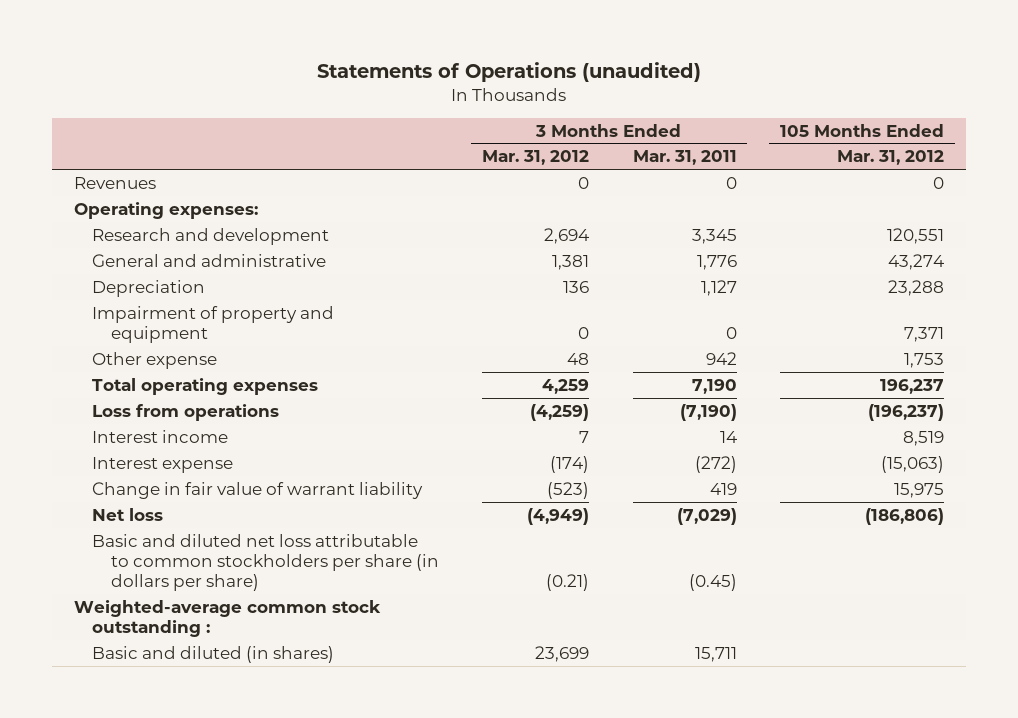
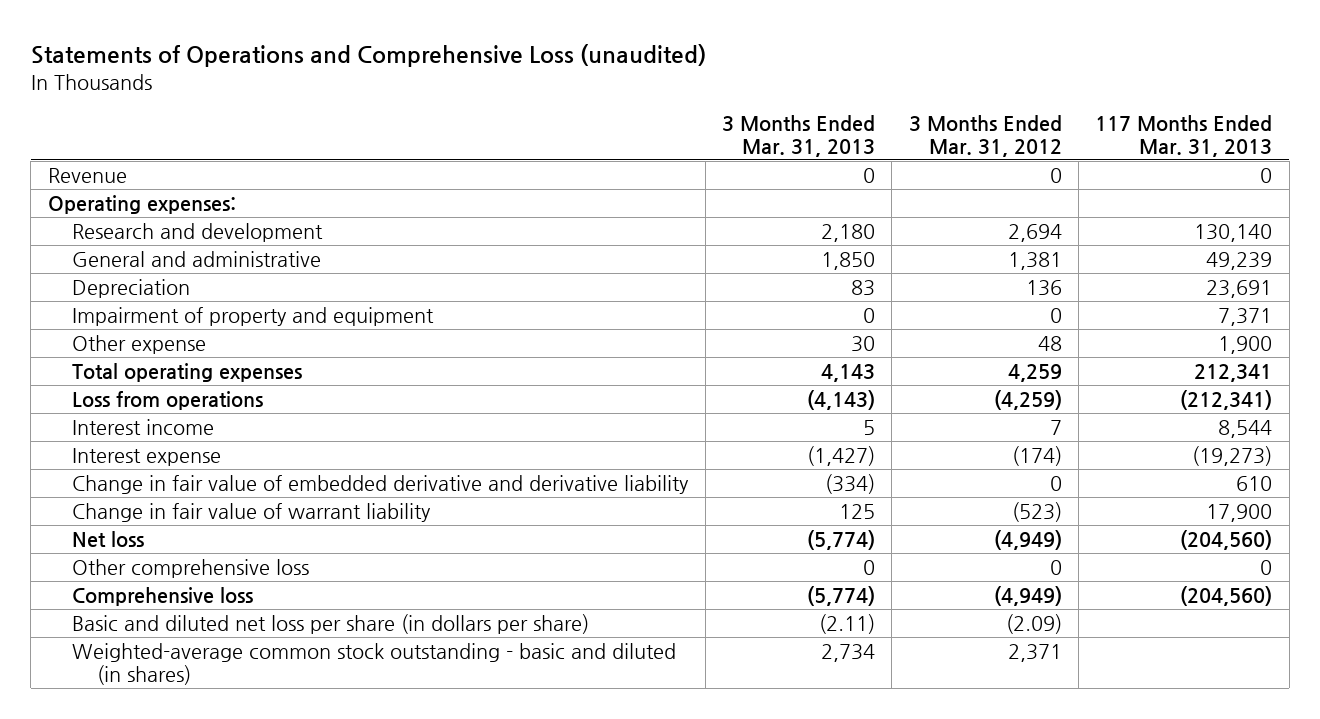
- Statements of Operations (unaudited)
+ Statements of Operations and Comprehensive Loss (unaudited)
- | 3 Months Ended Mar. 31, 2012 | 3 Months Ended Mar. 31, 2011 | 105 Months Ended Mar. 31, 2012
+ | 3 Months Ended Mar. 31, 2013 | 3 Months Ended Mar. 31, 2012 | 117 Months Ended Mar. 31, 2013
- Revenues | 0 | 0 | 0
+ Revenue | 0 | 0 | 0
+ Change in fair value of embedded derivative and derivative liability | (334) | 0 | 610
- Basic and diluted net loss attributable to common stockholders per share (in dollars per share) | (0.21) | (0.45) |
- Weighted-average common stock outstanding :
- Basic and diluted (in shares) | 23,699 | 15,711 |
+ Other comprehensive loss | 0 | 0 | 0
+ Comprehensive loss | (5,774) | (4,949) | (204,560)
+ Basic and diluted net loss per share (in dollars per share) | (2.11) | (2.09) |
+ Weighted-average common stock outstanding - basic and diluted (in shares) | 2,734 | 2,371 |

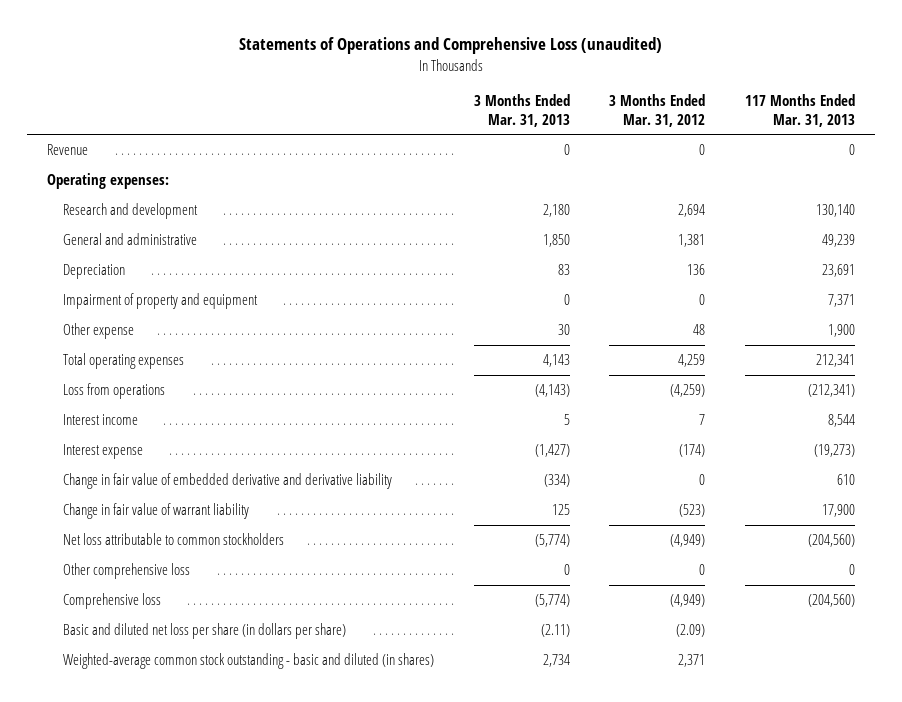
- Net loss | (5,774) | (4,949) | (204,560)
+ Net loss attributable to common stockholders | (5,774) | (4,949) | (204,560)

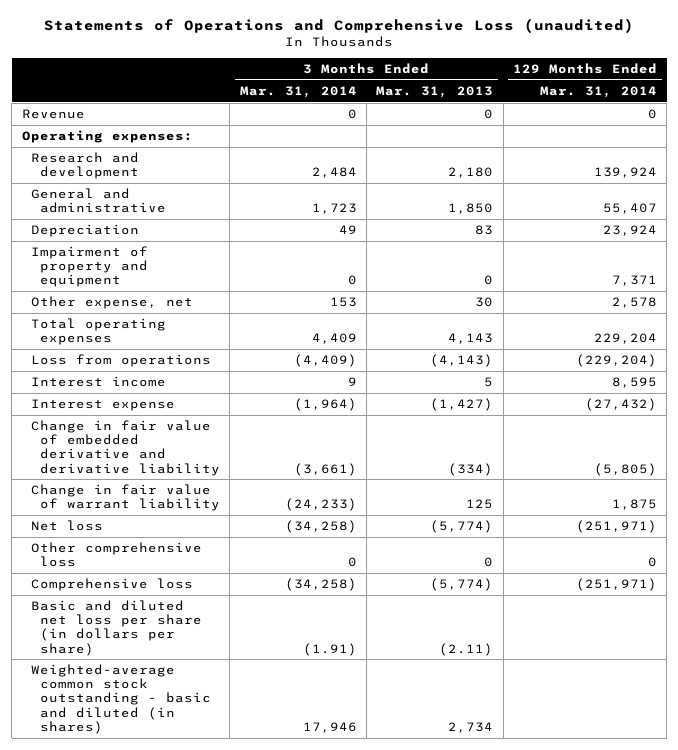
- | 3 Months Ended Mar. 31, 2013 | 3 Months Ended Mar. 31, 2012 | 117 Months Ended Mar. 31, 2013
+ | 3 Months Ended Mar. 31, 2014 | 3 Months Ended Mar. 31, 2013 | 129 Months Ended Mar. 31, 2014
- Other expense | 30 | 48 | 1,900
+ Other expense, net | 153 | 30 | 2,578
- Net loss attributable to common stockholders | (5,774) | (4,949) | (204,560)
+ Net loss | (34,258) | (5,774) | (251,971)

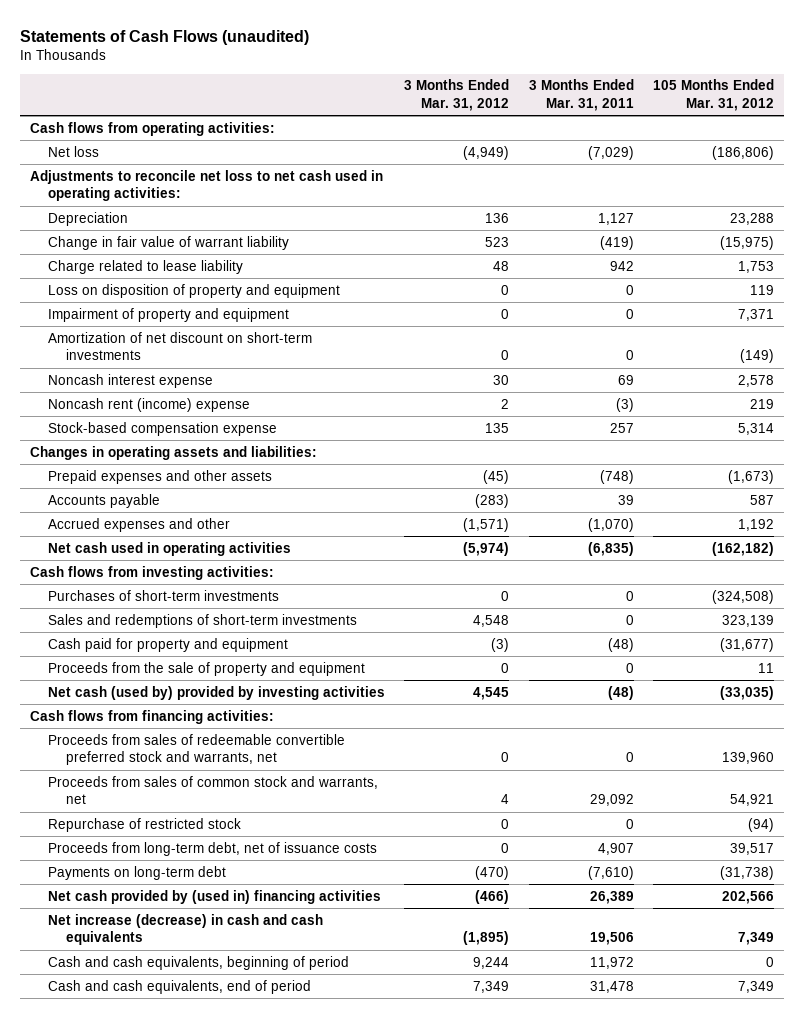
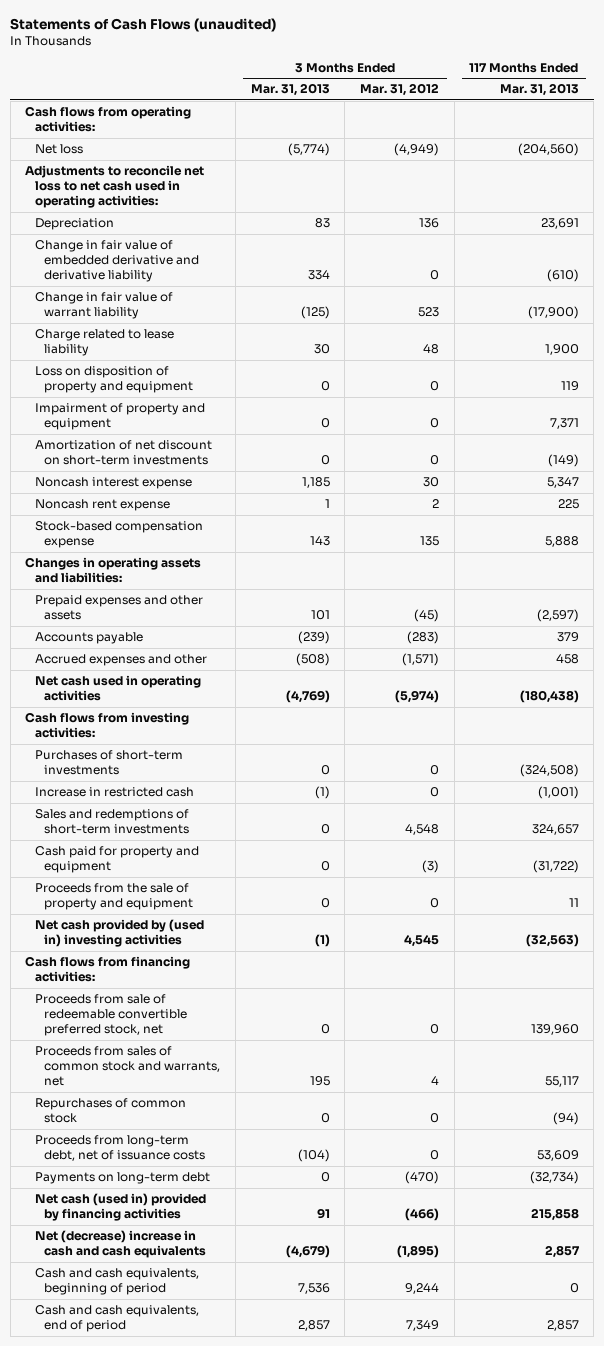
- | 3 Months Ended Mar. 31, 2012 | 3 Months Ended Mar. 31, 2011 | 105 Months Ended Mar. 31, 2012
+ | 3 Months Ended Mar. 31, 2013 | 3 Months Ended Mar. 31, 2012 | 117 Months Ended Mar. 31, 2013
+ Change in fair value of embedded derivative and derivative liability | 334 | 0 | (610)
- Noncash rent (income) expense | 2 | (3) | 219
+ Noncash rent expense | 1 | 2 | 225
+ Increase in restricted cash | (1) | 0 | (1,001)
- Net cash (used by) provided by investing activities | 4,545 | (48) | (33,035)
+ Net cash provided by (used in) investing activities | (1) | 4,545 | (32,563)
- Proceeds from sales of redeemable convertible preferred stock and warrants, net | 0 | 0 | 139,960
+ Proceeds from sale of redeemable convertible preferred stock, net | 0 | 0 | 139,960
- Repurchase of restricted stock | 0 | 0 | (94)
+ Repurchases of common stock | 0 | 0 | (94)
- Net cash provided by (used in) financing activities | (466) | 26,389 | 202,566
- Net increase (decrease) in cash and cash equivalents | (1,895) | 19,506 | 7,349
+ Net cash (used in) provided by financing activities | 91 | (466) | 215,858
+ Net (decrease) increase in cash and cash equivalents | (4,679) | (1,895) | 2,857

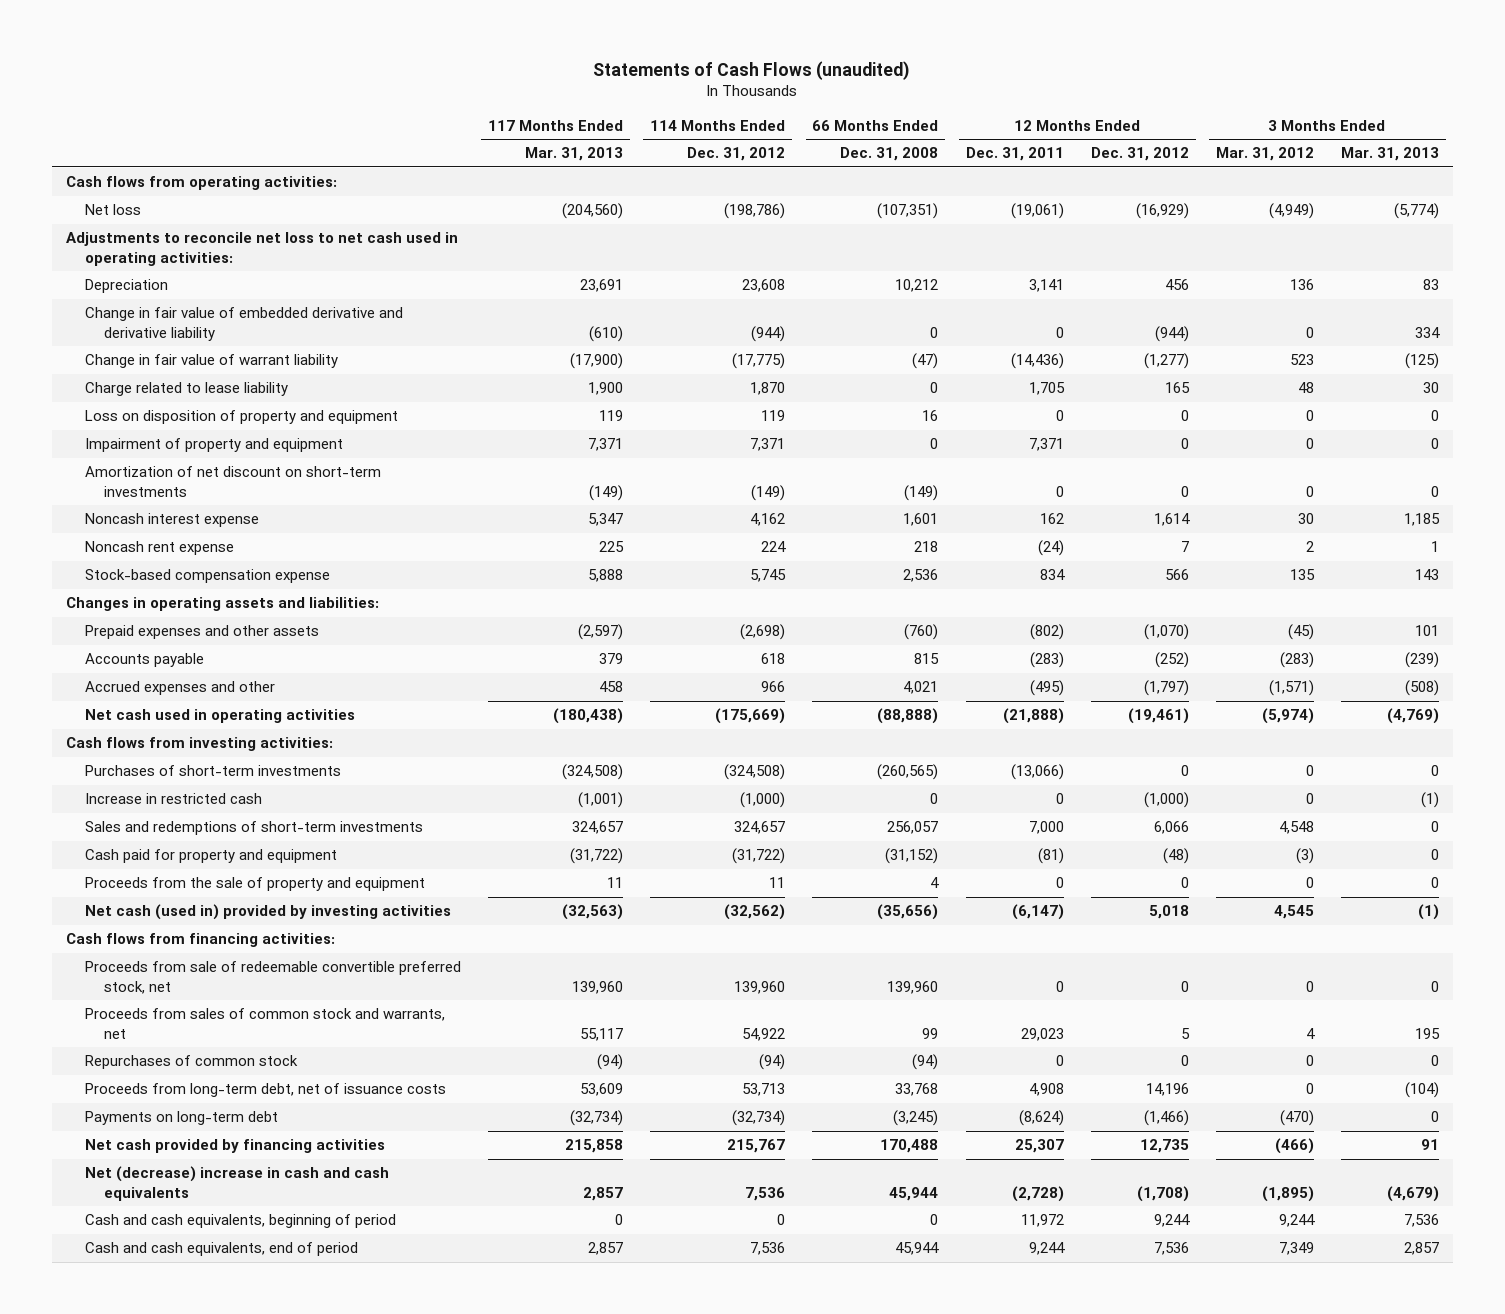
- | 3 Months Ended Mar. 31, 2013 | 3 Months Ended Mar. 31, 2012 | 117 Months Ended Mar. 31, 2013
+ | 117 Months Ended Mar. 31, 2013 | 114 Months Ended Dec. 31, 2012 | 66 Months Ended Dec. 31, 2008 | 12 Months Ended Dec. 31, 2011 | 12 Months Ended Dec. 31, 2012 | 3 Months Ended Mar. 31, 2012 | 3 Months Ended Mar. 31, 2013
- Net cash provided by (used in) investing activities | (1) | 4,545 | (32,563)
+ Net cash (used in) provided by investing activities | (32,563) | (32,562) | (35,656) | (6,147) | 5,018 | 4,545 | (1)
- Net cash (used in) provided by financing activities | 91 | (466) | 215,858
+ Net cash provided by financing activities | 215,858 | 215,767 | 170,488 | 25,307 | 12,735 | (466) | 91

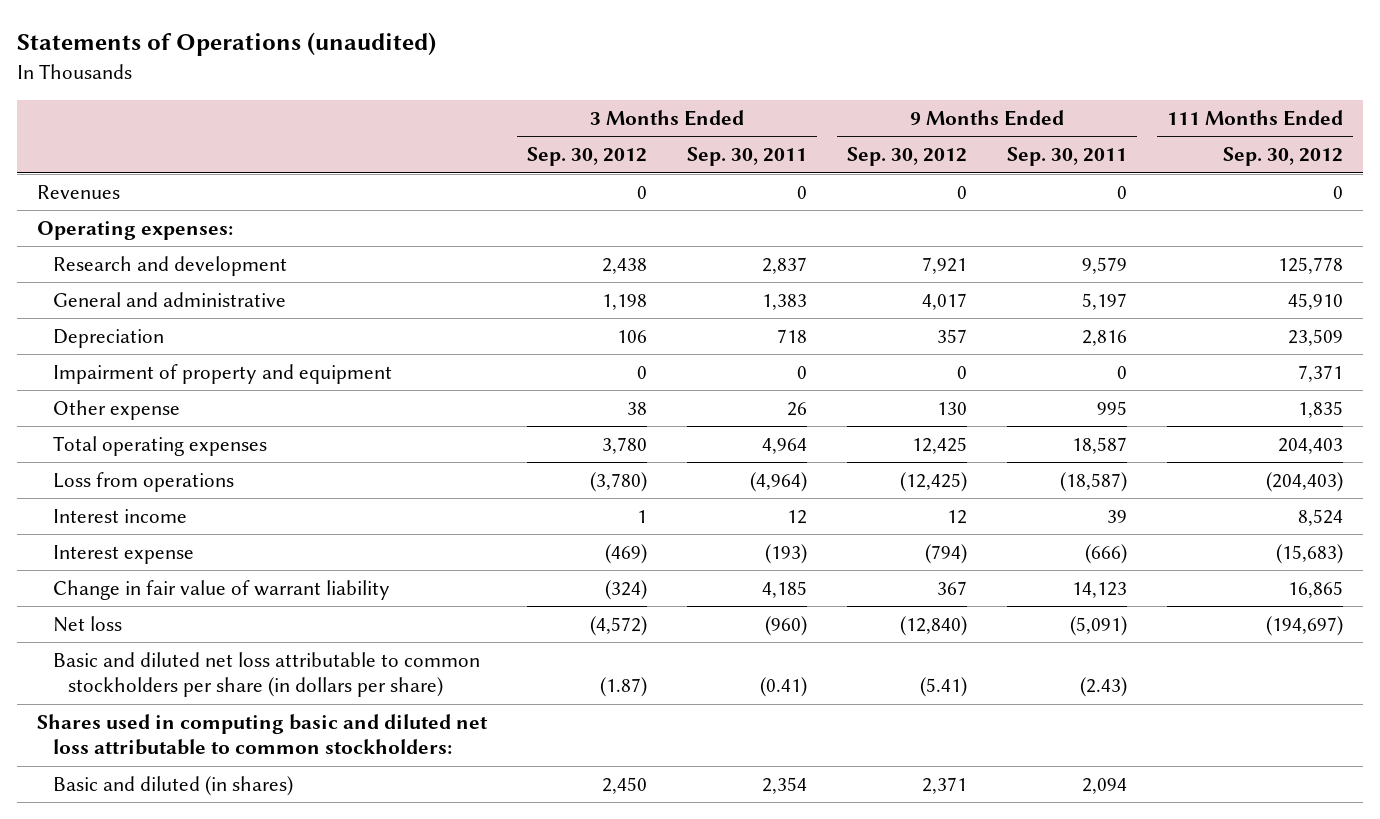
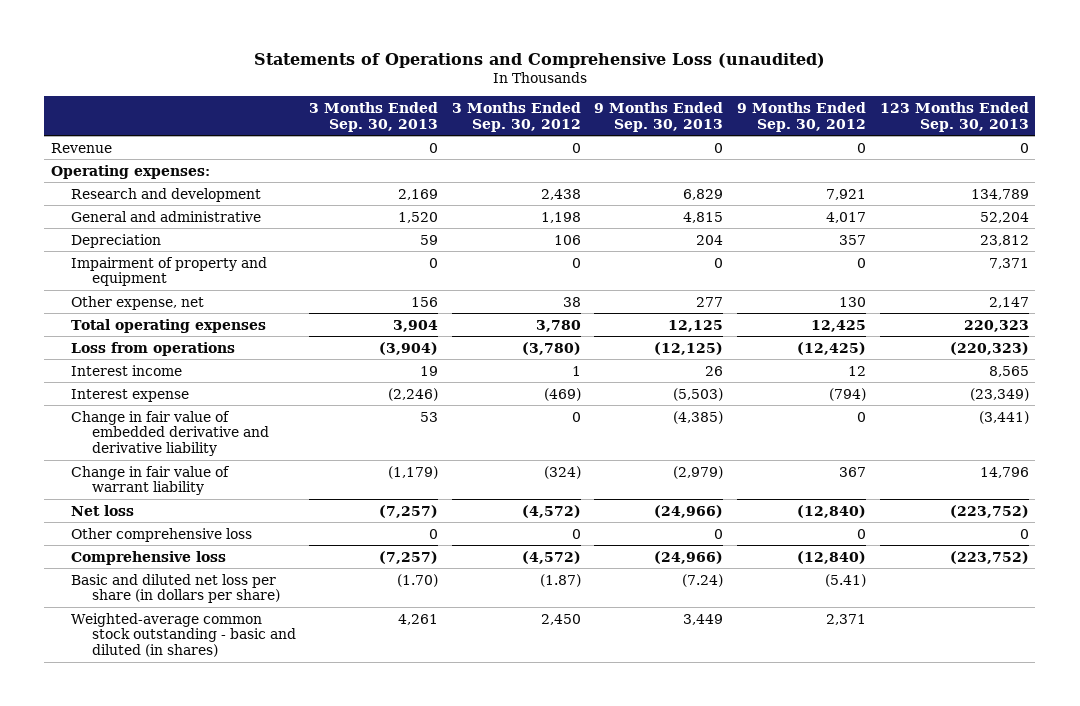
- Statements of Operations (unaudited)
+ Statements of Operations and Comprehensive Loss (unaudited)
- | 3 Months Ended Sep. 30, 2012 | 3 Months Ended Sep. 30, 2011 | 9 Months Ended Sep. 30, 2012 | 9 Months Ended Sep. 30, 2011 | 111 Months Ended Sep. 30, 2012
+ | 3 Months Ended Sep. 30, 2013 | 3 Months Ended Sep. 30, 2012 | 9 Months Ended Sep. 30, 2013 | 9 Months Ended Sep. 30, 2012 | 123 Months Ended Sep. 30, 2013
- Revenues | 0 | 0 | 0 | 0 | 0
+ Revenue | 0 | 0 | 0 | 0 | 0
- Other expense | 38 | 26 | 130 | 995 | 1,835
+ Other expense, net | 156 | 38 | 277 | 130 | 2,147
+ Change in fair value of embedded derivative and derivative liability | 53 | 0 | (4,385) | 0 | (3,441)
- Basic and diluted net loss attributable to common stockholders per share (in dollars per share) | (1.87) | (0.41) | (5.41) | (2.43) |
- Shares used in computing basic and diluted net loss attributable to common stockholders:
- Basic and diluted (in shares) | 2,450 | 2,354 | 2,371 | 2,094 |
+ Other comprehensive loss | 0 | 0 | 0 | 0 | 0
+ Comprehensive loss | (7,257) | (4,572) | (24,966) | (12,840) | (223,752)
+ Basic and diluted net loss per share (in dollars per share) | (1.70) | (1.87) | (7.24) | (5.41) |
+ Weighted-average common stock outstanding - basic and diluted (in shares) | 4,261 | 2,450 | 3,449 | 2,371 |

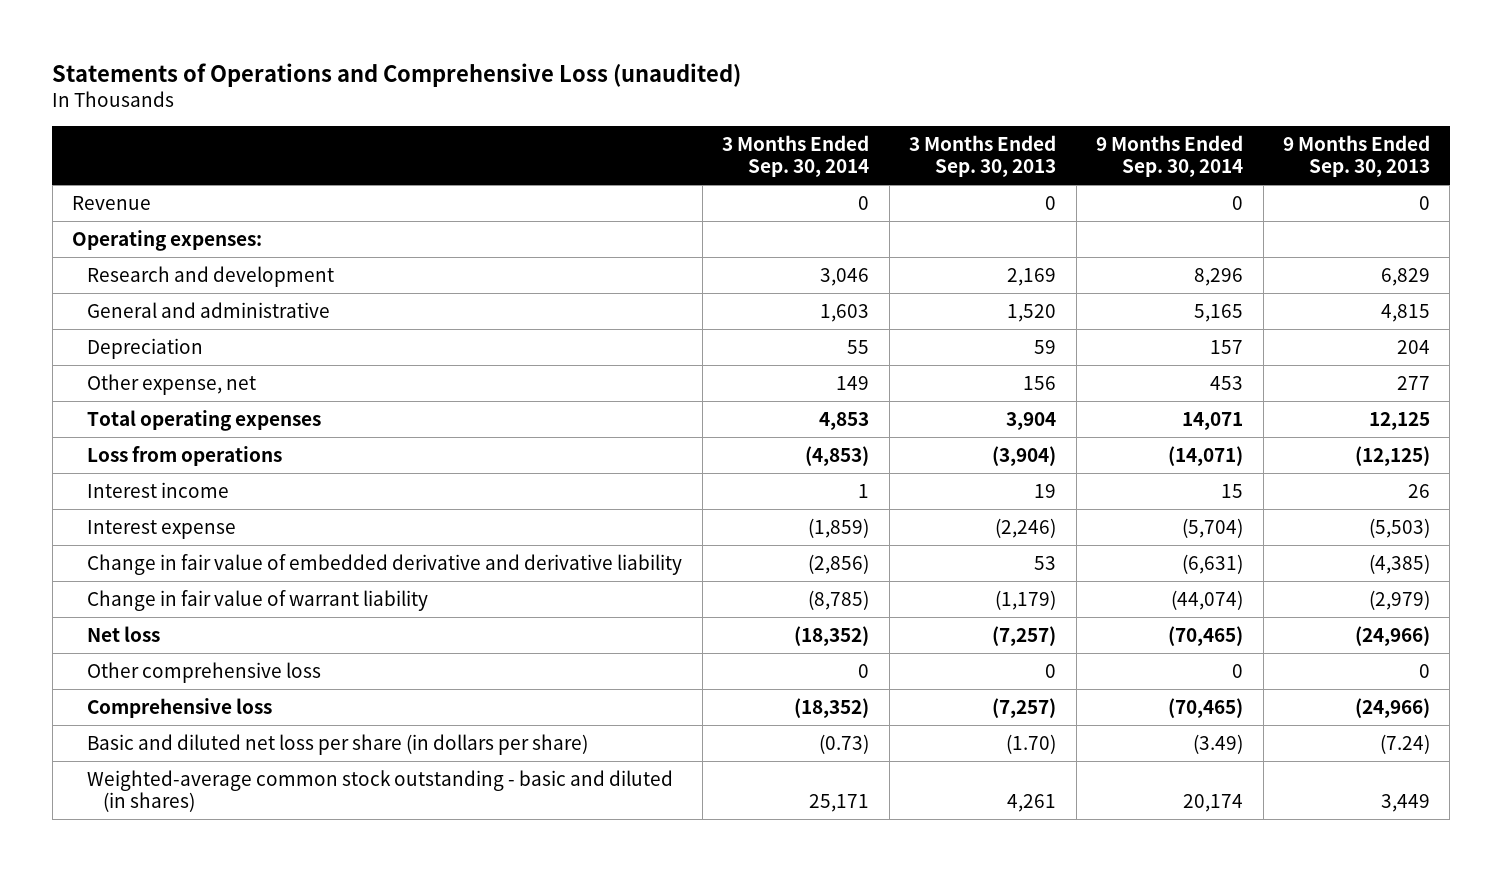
- | 3 Months Ended Sep. 30, 2013 | 3 Months Ended Sep. 30, 2012 | 9 Months Ended Sep. 30, 2013 | 9 Months Ended Sep. 30, 2012 | 123 Months Ended Sep. 30, 2013
+ | 3 Months Ended Sep. 30, 2014 | 3 Months Ended Sep. 30, 2013 | 9 Months Ended Sep. 30, 2014 | 9 Months Ended Sep. 30, 2013
- Impairment of property and equipment | 0 | 0 | 0 | 0 | 7,371

